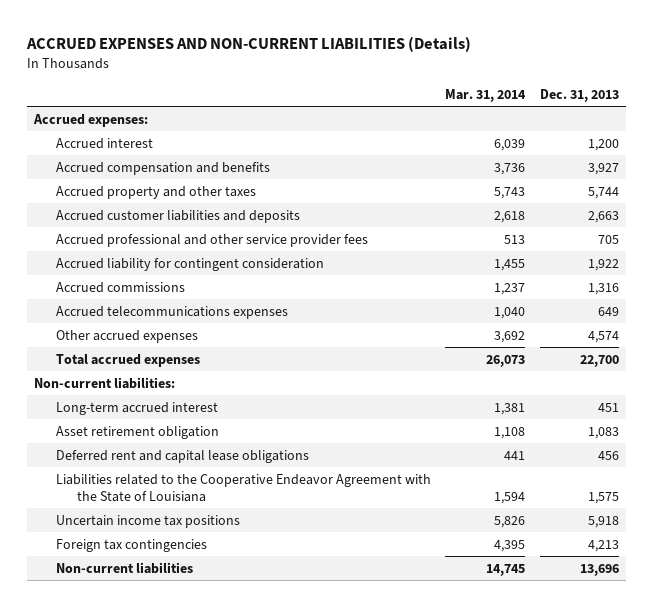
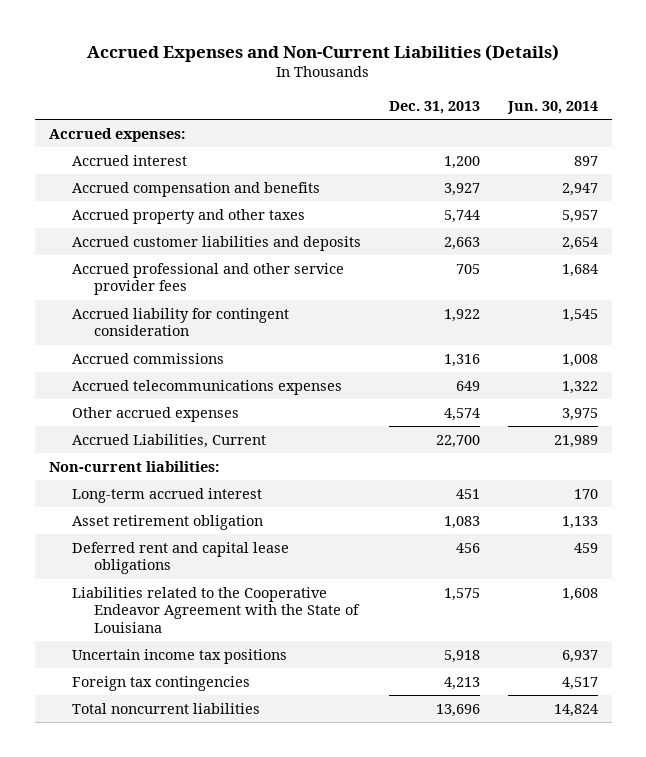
- ACCRUED EXPENSES AND NON-CURRENT LIABILITIES (Details)
+ Accrued Expenses and Non-Current Liabilities (Details)
- | Mar. 31, 2014 | Dec. 31, 2013
+ | Dec. 31, 2013 | Jun. 30, 2014
- Total accrued expenses | 26,073 | 22,700
+ Accrued Liabilities, Current | 22,700 | 21,989
- Non-current liabilities | 14,745 | 13,696
+ Total noncurrent liabilities | 13,696 | 14,824

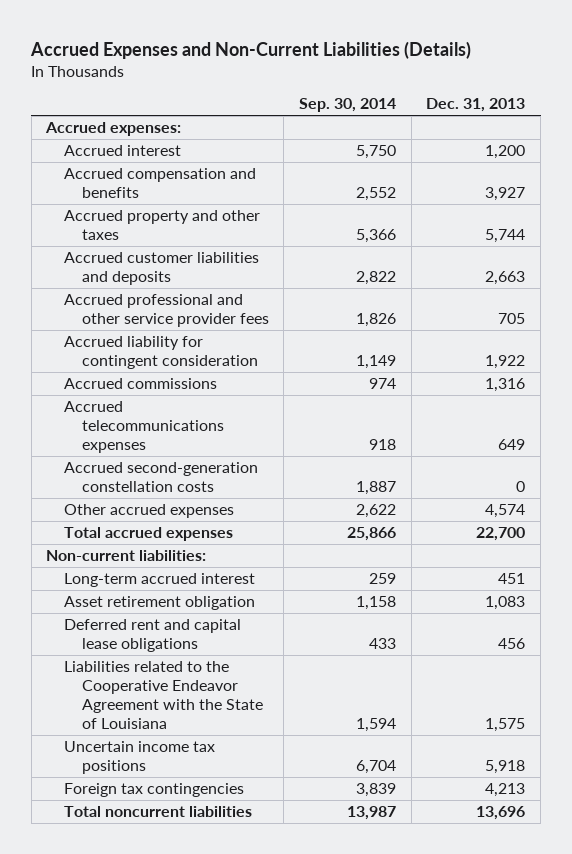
- | Dec. 31, 2013 | Jun. 30, 2014
+ | Sep. 30, 2014 | Dec. 31, 2013
+ Accrued second-generation constellation costs | 1,887 | 0
- Accrued Liabilities, Current | 22,700 | 21,989
+ Total accrued expenses | 25,866 | 22,700

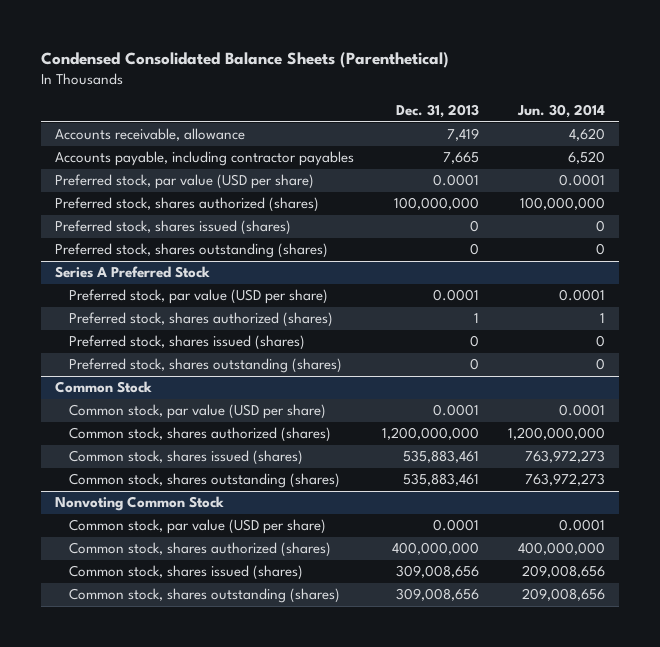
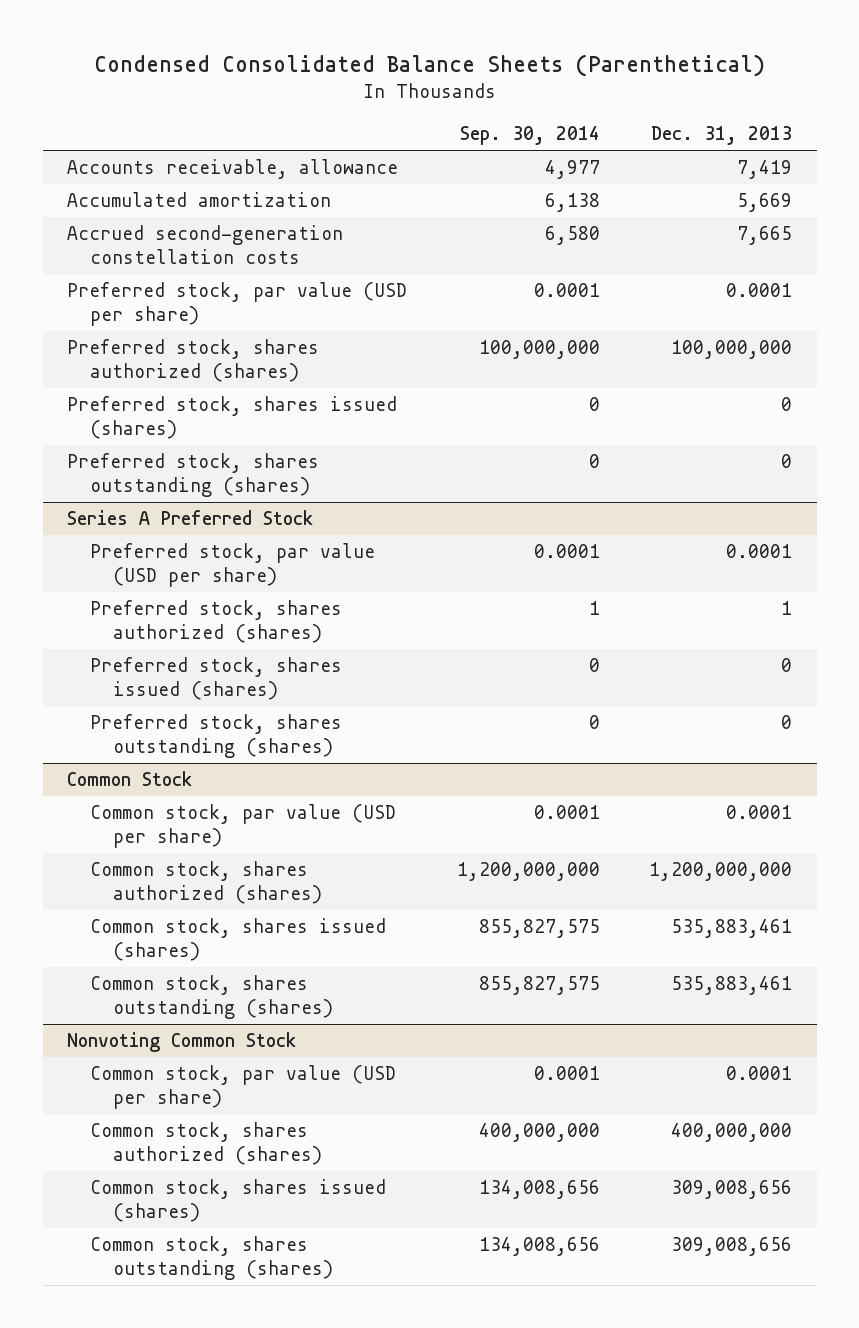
- | Dec. 31, 2013 | Jun. 30, 2014
+ | Sep. 30, 2014 | Dec. 31, 2013
- Accounts payable, including contractor payables | 7,665 | 6,520
+ Accumulated amortization | 6,138 | 5,669
+ Accrued second-generation constellation costs | 6,580 | 7,665

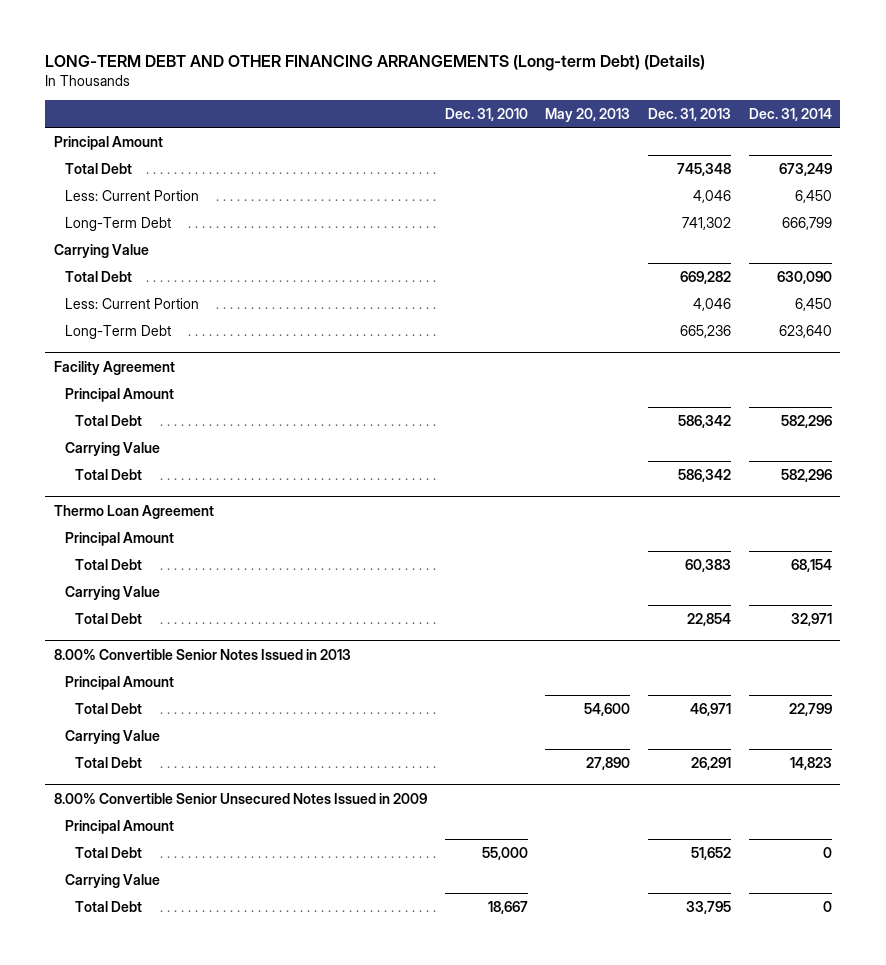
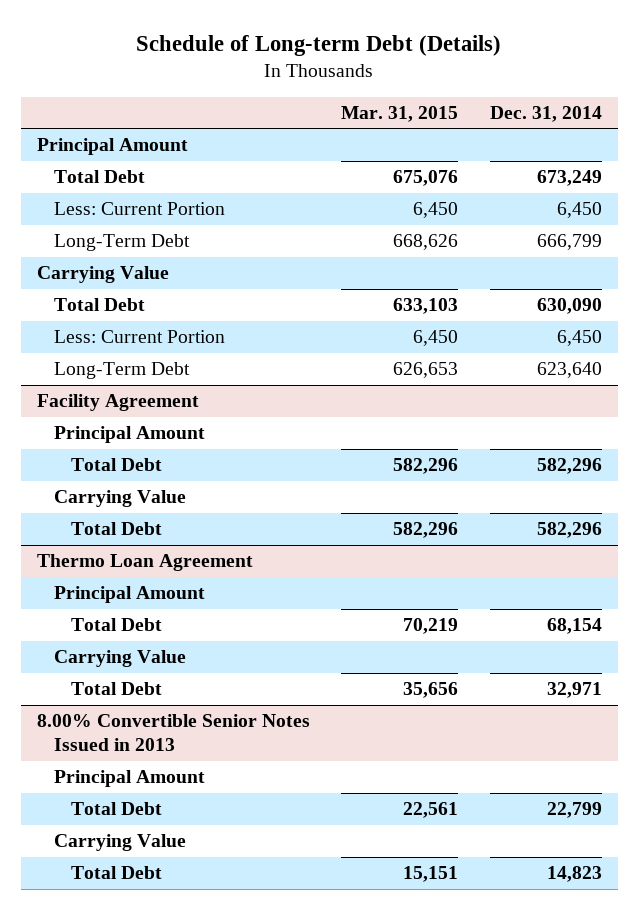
- LONG-TERM DEBT AND OTHER FINANCING ARRANGEMENTS (Long-term Debt) (Details)
+ Schedule of Long-term Debt (Details)
- | Dec. 31, 2010 | May 20, 2013 | Dec. 31, 2013 | Dec. 31, 2014
+ | Mar. 31, 2015 | Dec. 31, 2014
- 8.00% Convertible Senior Unsecured Notes Issued in 2009
- Principal Amount
- Total Debt | 55,000 | | 51,652 | 0
- Carrying Value
- Total Debt | 18,667 | | 33,795 | 0

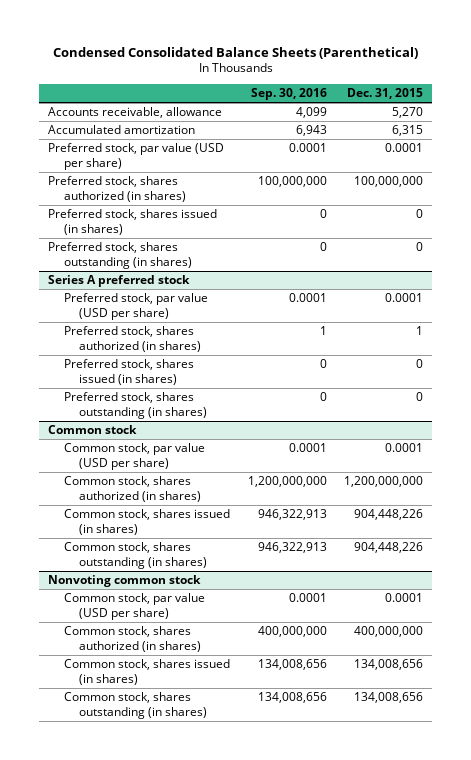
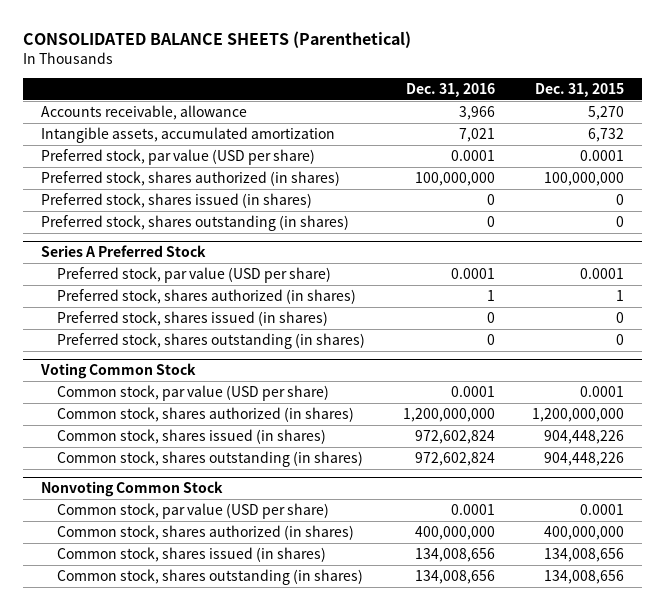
- Condensed Consolidated Balance Sheets (Parenthetical)
+ CONSOLIDATED BALANCE SHEETS (Parenthetical)
- | Sep. 30, 2016 | Dec. 31, 2015
+ | Dec. 31, 2016 | Dec. 31, 2015
- Accumulated amortization | 6,943 | 6,315
+ Intangible assets, accumulated amortization | 7,021 | 6,732
- Series A preferred stock
+ Series A Preferred Stock
- Common stock
+ Voting Common Stock
- Nonvoting common stock
+ Nonvoting Common Stock

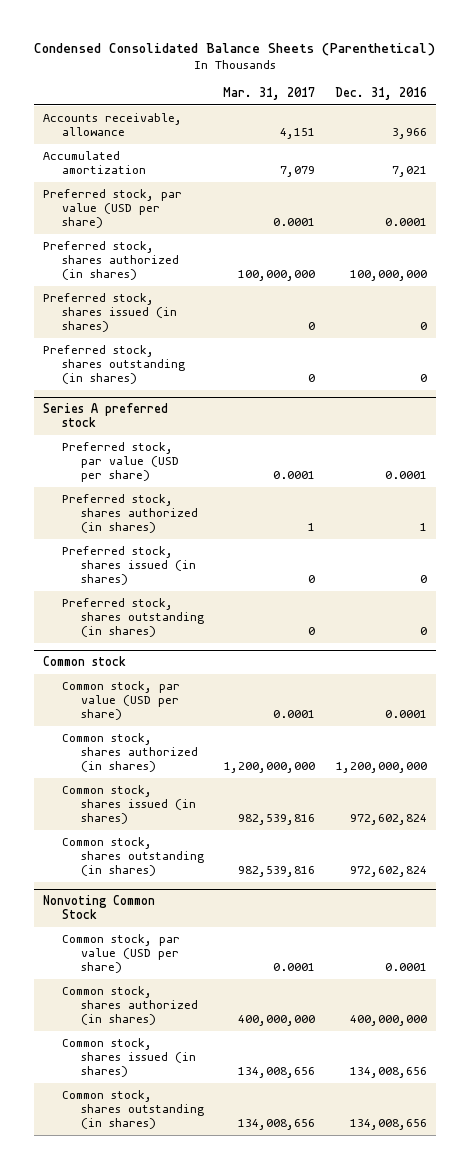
- CONSOLIDATED BALANCE SHEETS (Parenthetical)
+ Condensed Consolidated Balance Sheets (Parenthetical)
- | Dec. 31, 2016 | Dec. 31, 2015
+ | Mar. 31, 2017 | Dec. 31, 2016
- Intangible assets, accumulated amortization | 7,021 | 6,732
+ Accumulated amortization | 7,079 | 7,021
- Series A Preferred Stock
+ Series A preferred stock
- Voting Common Stock
+ Common stock

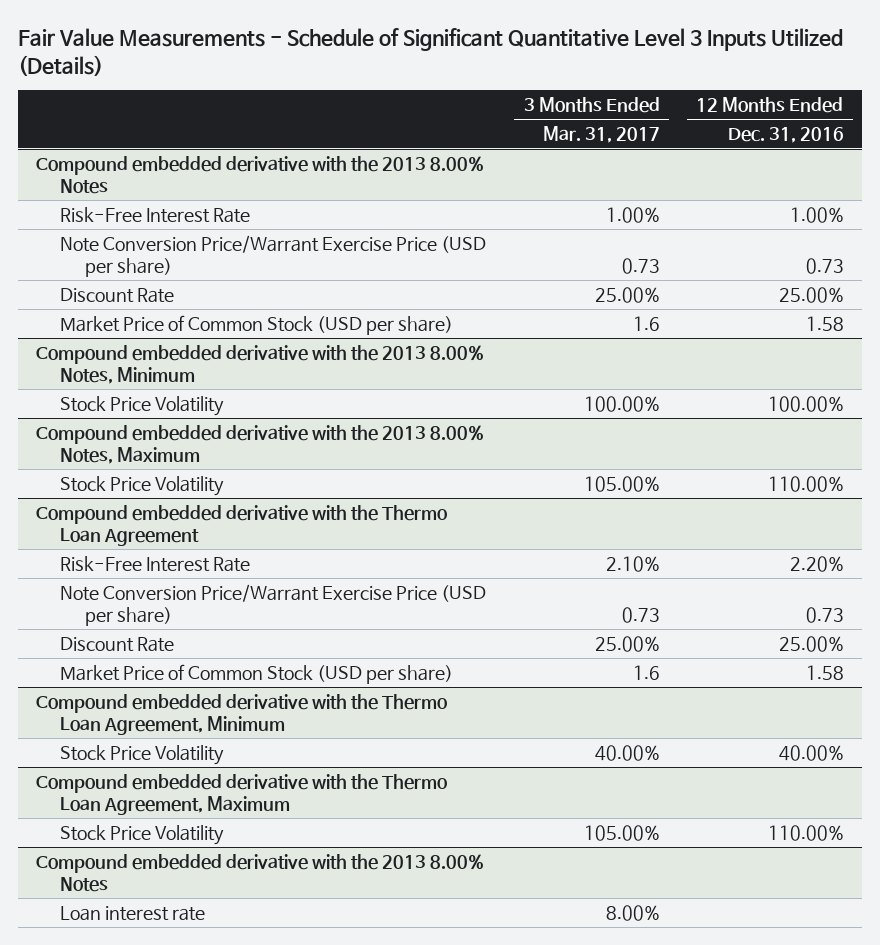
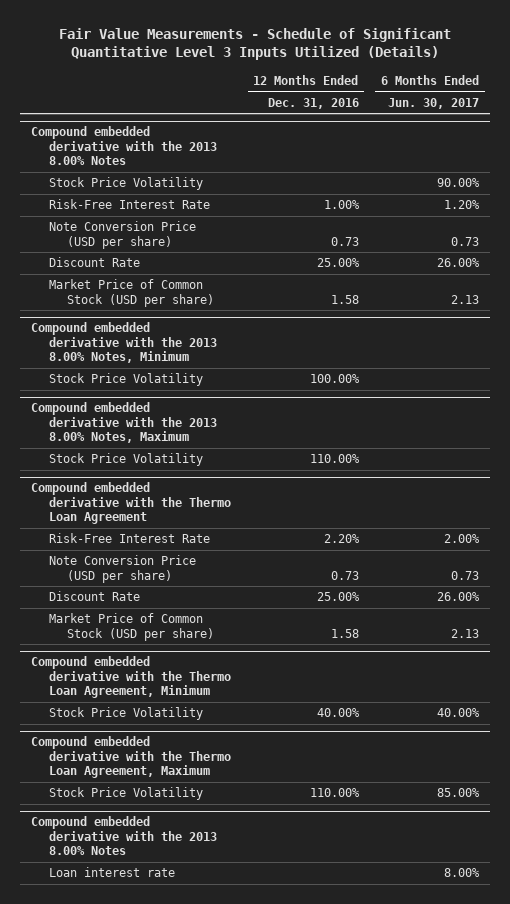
- | 3 Months Ended Mar. 31, 2017 | 12 Months Ended Dec. 31, 2016
+ | 12 Months Ended Dec. 31, 2016 | 6 Months Ended Jun. 30, 2017
@ Compound embedded derivative with the 2013 8.00% Notes
+ Stock Price Volatility | | 90.00%
- Note Conversion Price/Warrant Exercise Price (USD per share) | 0.73 | 0.73
+ Note Conversion Price (USD per share) | 0.73 | 0.73
@ Compound embedded derivative with the Thermo Loan Agreement
- Note Conversion Price/Warrant Exercise Price (USD per share) | 0.73 | 0.73
+ Note Conversion Price (USD per share) | 0.73 | 0.73

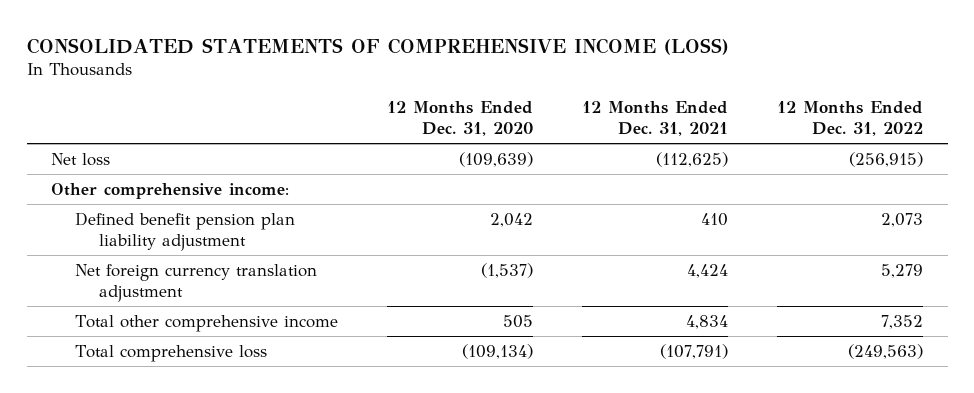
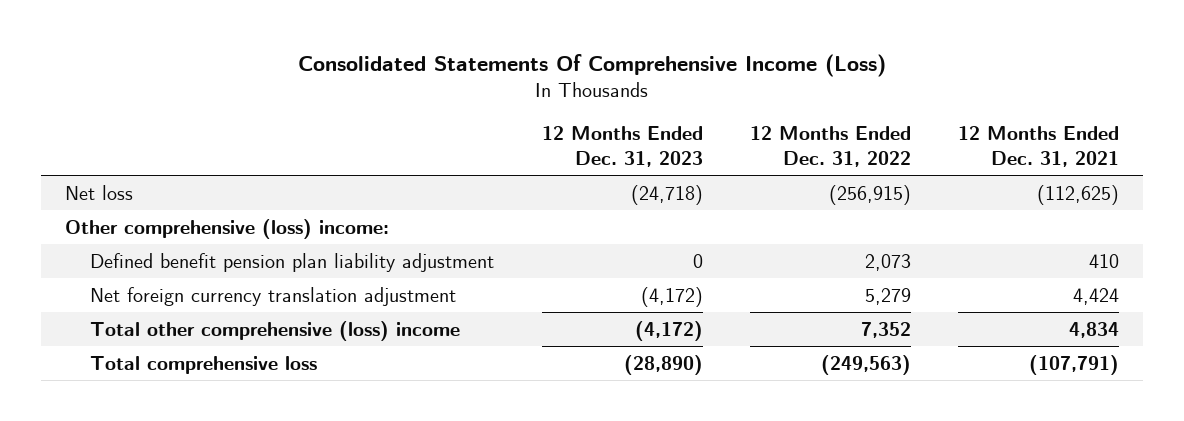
- CONSOLIDATED STATEMENTS OF COMPREHENSIVE INCOME (LOSS)
+ Consolidated Statements Of Comprehensive Income (Loss)
- | 12 Months Ended Dec. 31, 2020 | 12 Months Ended Dec. 31, 2021 | 12 Months Ended Dec. 31, 2022
+ | 12 Months Ended Dec. 31, 2023 | 12 Months Ended Dec. 31, 2022 | 12 Months Ended Dec. 31, 2021
- Other comprehensive income:
+ Other comprehensive (loss) income:
- Total other comprehensive income | 505 | 4,834 | 7,352
+ Total other comprehensive (loss) income | (4,172) | 7,352 | 4,834

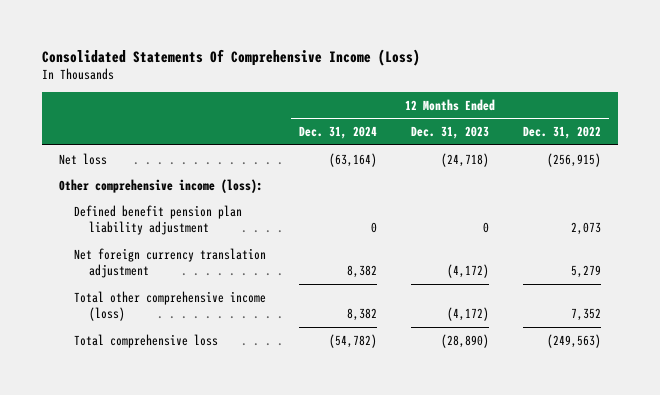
- | 12 Months Ended Dec. 31, 2023 | 12 Months Ended Dec. 31, 2022 | 12 Months Ended Dec. 31, 2021
+ | 12 Months Ended Dec. 31, 2024 | 12 Months Ended Dec. 31, 2023 | 12 Months Ended Dec. 31, 2022
- Other comprehensive (loss) income:
+ Other comprehensive income (loss):
- Total other comprehensive (loss) income | (4,172) | 7,352 | 4,834
+ Total other comprehensive income (loss) | 8,382 | (4,172) | 7,352

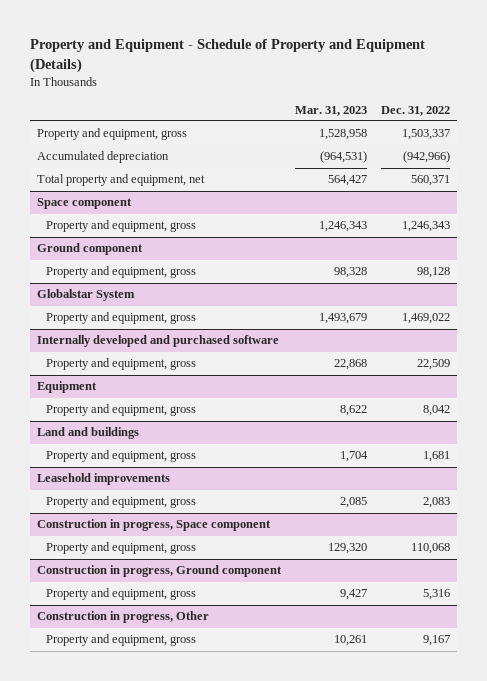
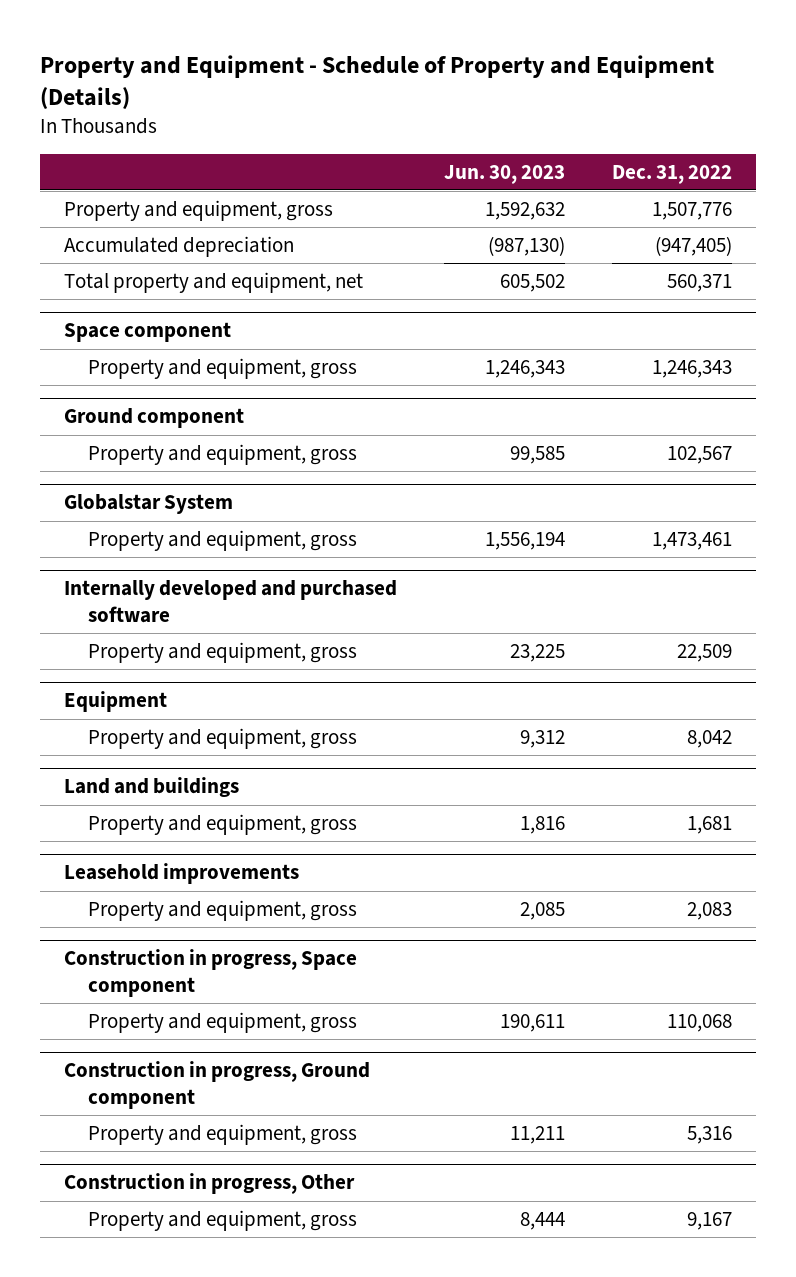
- | Mar. 31, 2023 | Dec. 31, 2022
+ | Jun. 30, 2023 | Dec. 31, 2022
- Property and equipment, gross | 1,528,958 | 1,503,337
- Accumulated depreciation | (964,531) | (942,966)
+ Property and equipment, gross | 1,592,632 | 1,507,776
+ Accumulated depreciation | (987,130) | (947,405)
@ Ground component
- Property and equipment, gross | 98,328 | 98,128
+ Property and equipment, gross | 99,585 | 102,567
@ Globalstar System
- Property and equipment, gross | 1,493,679 | 1,469,022
+ Property and equipment, gross | 1,556,194 | 1,473,461

